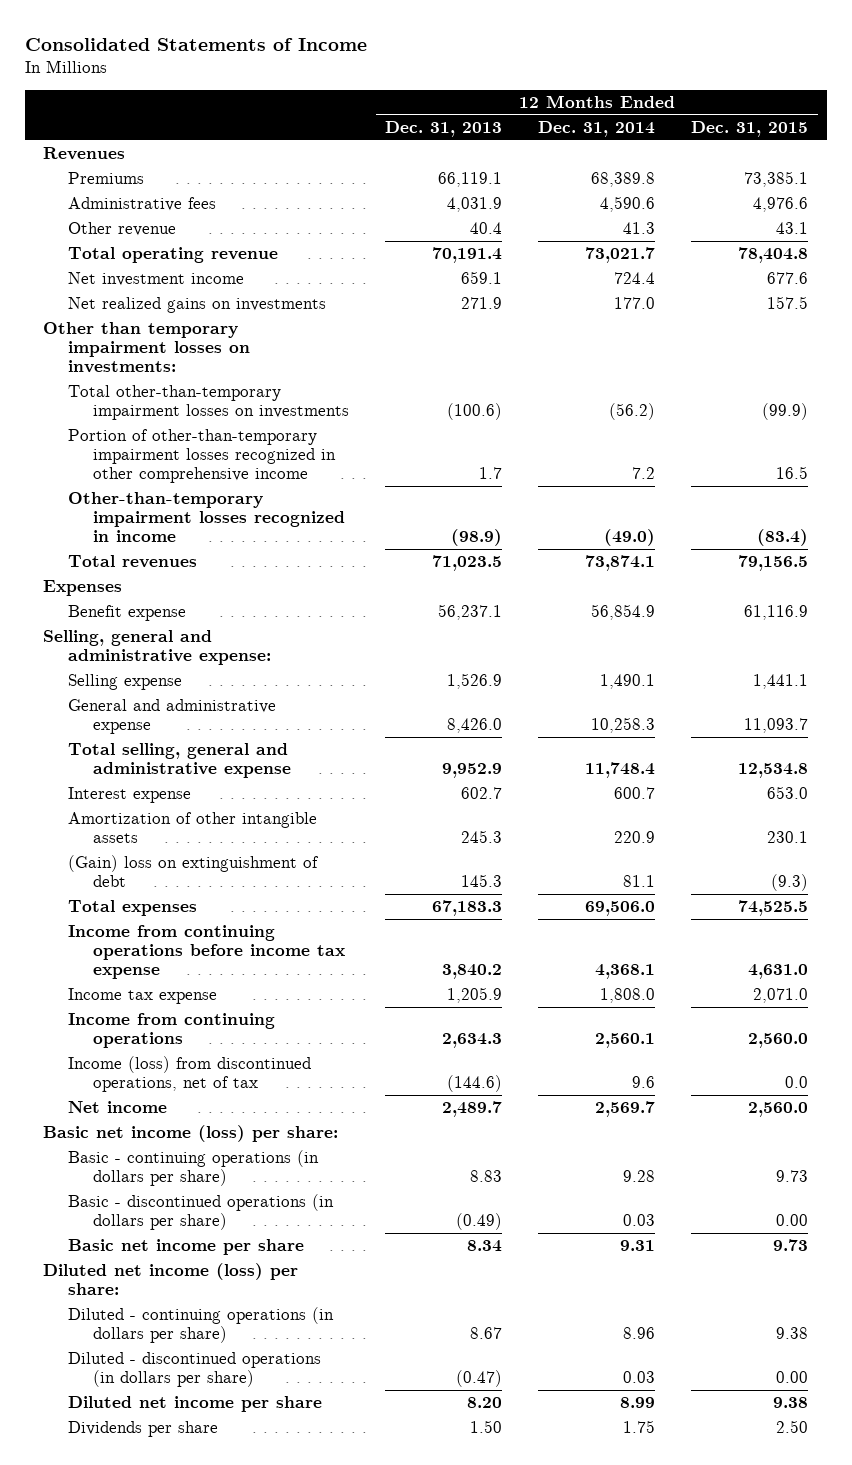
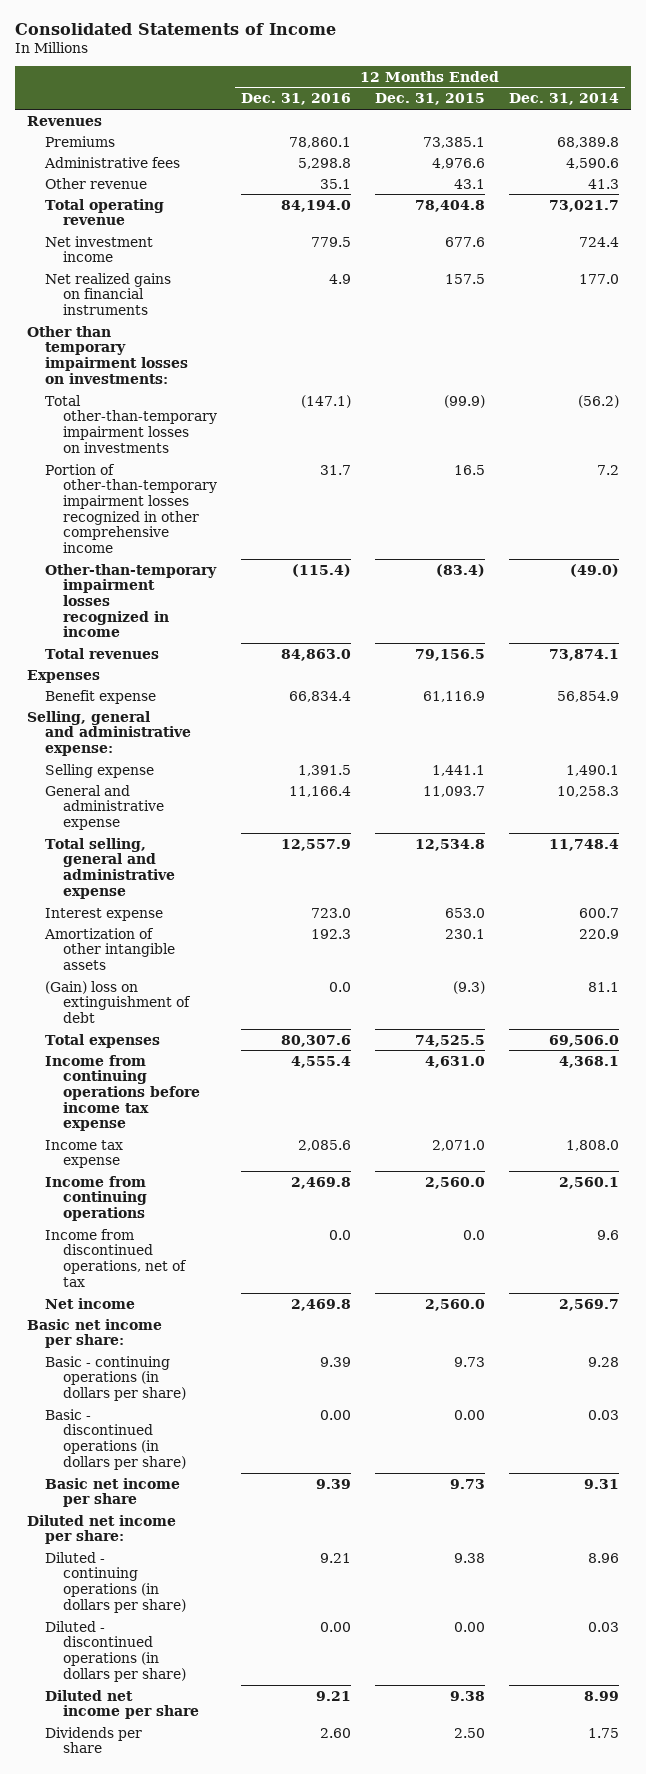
- | 12 Months Ended Dec. 31, 2013 | 12 Months Ended Dec. 31, 2014 | 12 Months Ended Dec. 31, 2015
+ | 12 Months Ended Dec. 31, 2016 | 12 Months Ended Dec. 31, 2015 | 12 Months Ended Dec. 31, 2014
- Net realized gains on investments | 271.9 | 177.0 | 157.5
+ Net realized gains on financial instruments | 4.9 | 157.5 | 177.0
- Income (loss) from discontinued operations, net of tax | (144.6) | 9.6 | 0.0
+ Income from discontinued operations, net of tax | 0.0 | 0.0 | 9.6
- Basic net income (loss) per share:
+ Basic net income per share:
- Diluted net income (loss) per share:
+ Diluted net income per share:

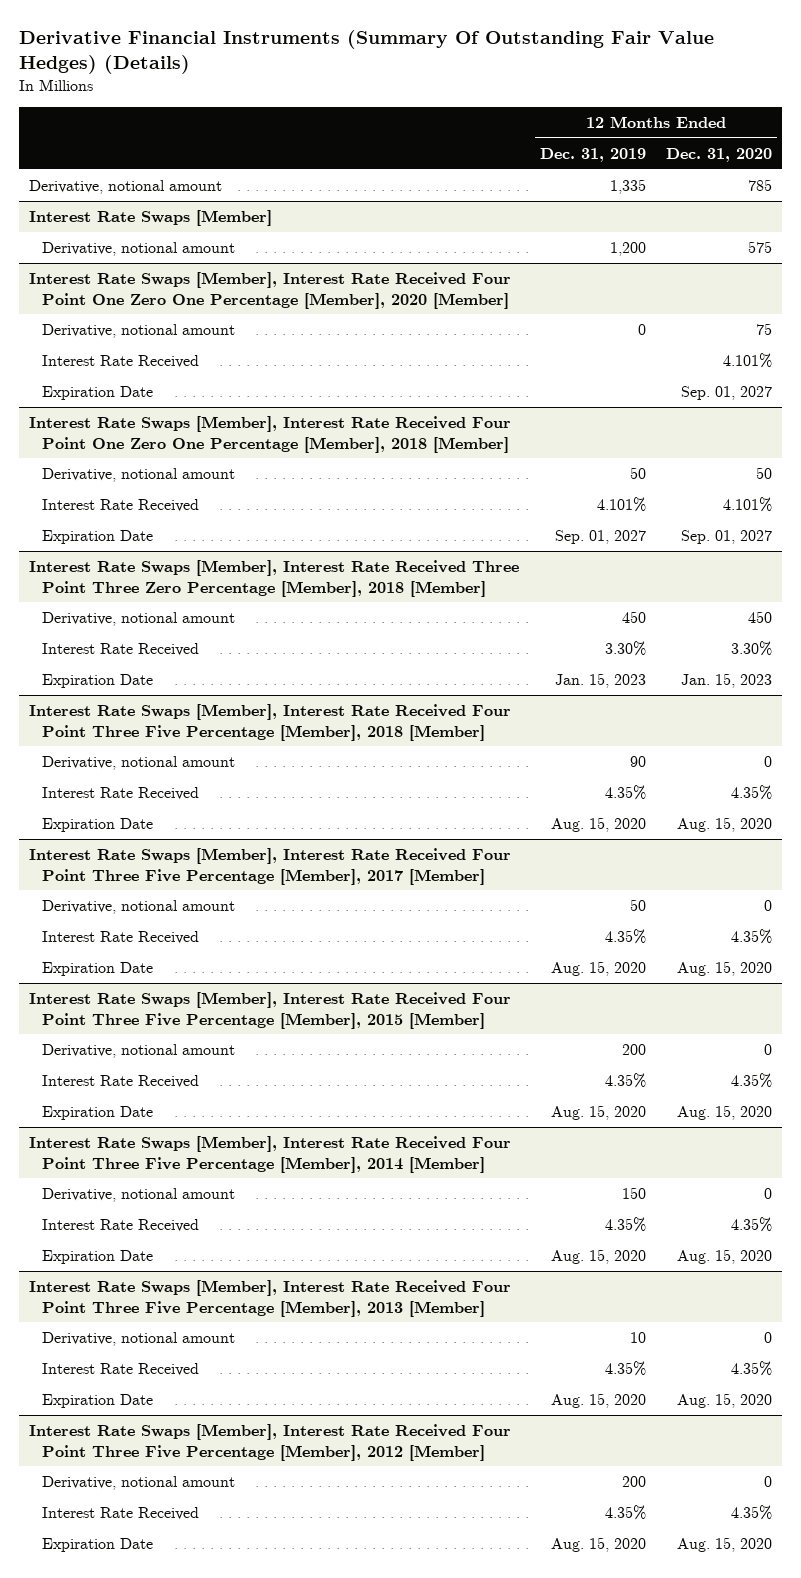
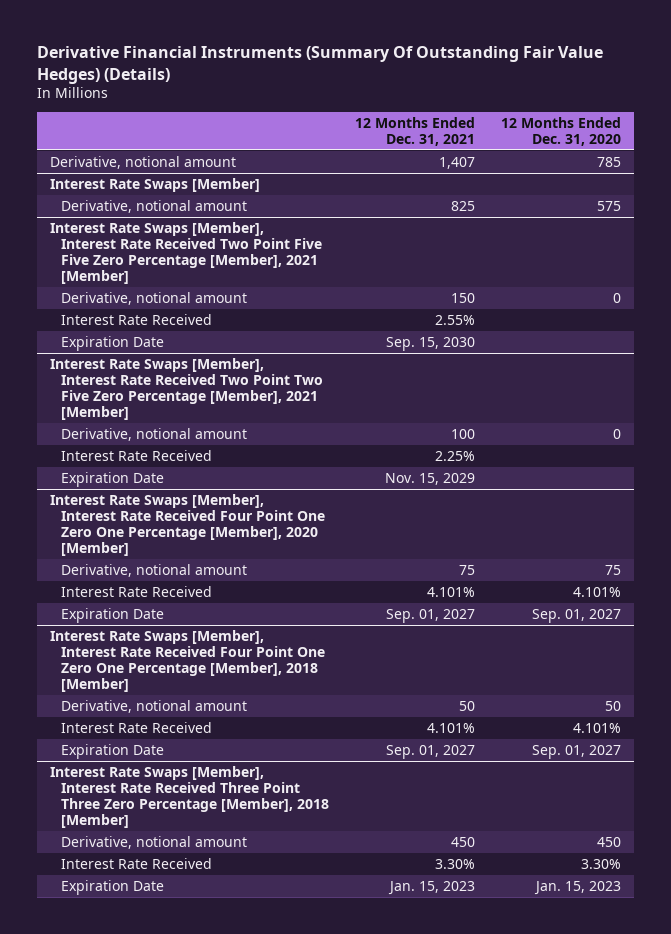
- | 12 Months Ended Dec. 31, 2019 | 12 Months Ended Dec. 31, 2020
+ | 12 Months Ended Dec. 31, 2021 | 12 Months Ended Dec. 31, 2020
+ Interest Rate Swaps [Member], Interest Rate Received Two Point Five Five Zero Percentage [Member], 2021 [Member]
+ Derivative, notional amount | 150 | 0
+ Interest Rate Received | 2.55% |
+ Expiration Date | Sep. 15, 2030 |
+ Interest Rate Swaps [Member], Interest Rate Received Two Point Two Five Zero Percentage [Member], 2021 [Member]
+ Derivative, notional amount | 100 | 0
+ Interest Rate Received | 2.25% |
+ Expiration Date | Nov. 15, 2029 |
- Interest Rate Swaps [Member], Interest Rate Received Four Point Three Five Percentage [Member], 2018 [Member]
- Derivative, notional amount | 90 | 0
- Interest Rate Received | 4.35% | 4.35%
- Expiration Date | Aug. 15, 2020 | Aug. 15, 2020
- Interest Rate Swaps [Member], Interest Rate Received Four Point Three Five Percentage [Member], 2017 [Member]
- Derivative, notional amount | 50 | 0
- Interest Rate Received | 4.35% | 4.35%
- Expiration Date | Aug. 15, 2020 | Aug. 15, 2020
- Interest Rate Swaps [Member], Interest Rate Received Four Point Three Five Percentage [Member], 2015 [Member]
- Derivative, notional amount | 200 | 0
- Interest Rate Received | 4.35% | 4.35%
- Expiration Date | Aug. 15, 2020 | Aug. 15, 2020
- Interest Rate Swaps [Member], Interest Rate Received Four Point Three Five Percentage [Member], 2014 [Member]
- Derivative, notional amount | 150 | 0
- Interest Rate Received | 4.35% | 4.35%
- Expiration Date | Aug. 15, 2020 | Aug. 15, 2020
- Interest Rate Swaps [Member], Interest Rate Received Four Point Three Five Percentage [Member], 2013 [Member]
- Derivative, notional amount | 10 | 0
- Interest Rate Received | 4.35% | 4.35%
- Expiration Date | Aug. 15, 2020 | Aug. 15, 2020
- Interest Rate Swaps [Member], Interest Rate Received Four Point Three Five Percentage [Member], 2012 [Member]
- Derivative, notional amount | 200 | 0
- Interest Rate Received | 4.35% | 4.35%
- Expiration Date | Aug. 15, 2020 | Aug. 15, 2020

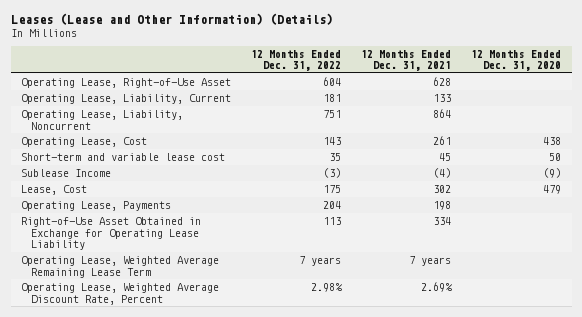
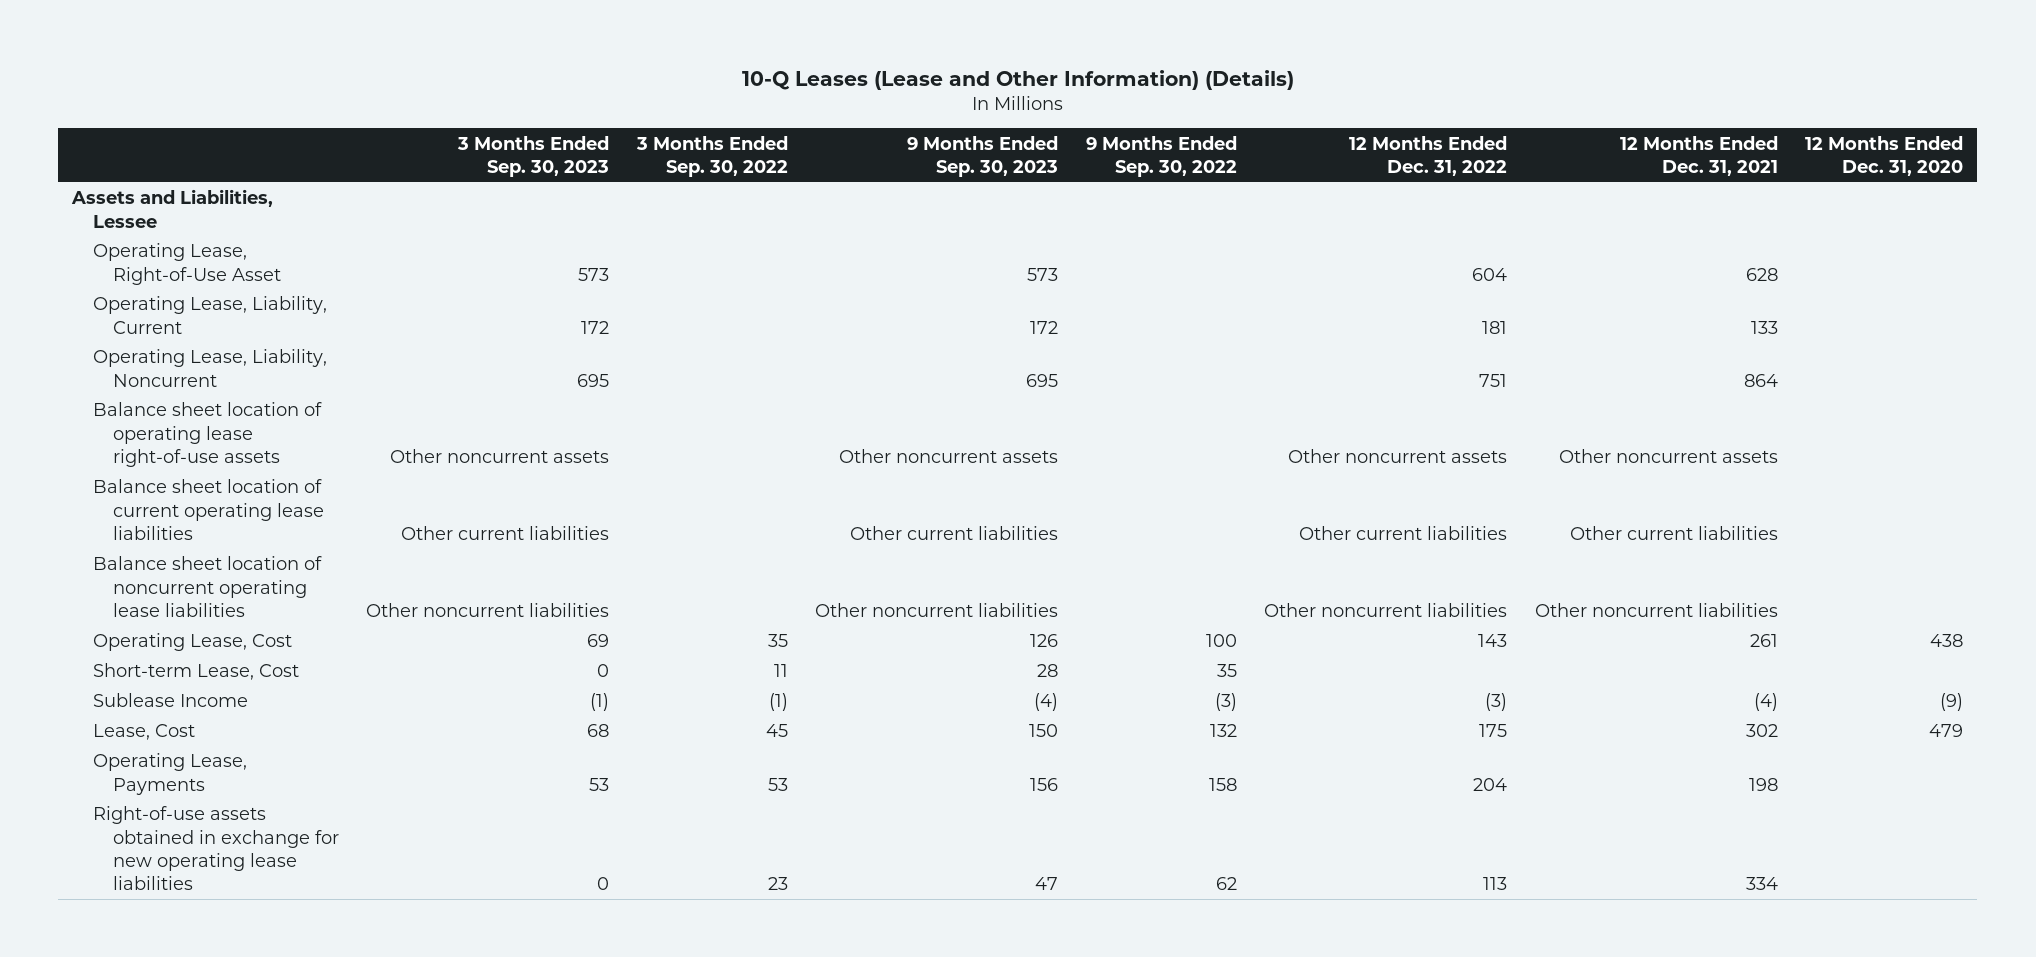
- Leases (Lease and Other Information) (Details)
+ 10-Q Leases (Lease and Other Information) (Details)
- | 12 Months Ended Dec. 31, 2022 | 12 Months Ended Dec. 31, 2021 | 12 Months Ended Dec. 31, 2020
+ | 3 Months Ended Sep. 30, 2023 | 3 Months Ended Sep. 30, 2022 | 9 Months Ended Sep. 30, 2023 | 9 Months Ended Sep. 30, 2022 | 12 Months Ended Dec. 31, 2022 | 12 Months Ended Dec. 31, 2021 | 12 Months Ended Dec. 31, 2020
+ Assets and Liabilities, Lessee
+ Balance sheet location of operating lease right-of-use assets | Other noncurrent assets | | Other noncurrent assets | | Other noncurrent assets | Other noncurrent assets |
+ Balance sheet location of current operating lease liabilities | Other current liabilities | | Other current liabilities | | Other current liabilities | Other current liabilities |
+ Balance sheet location of noncurrent operating lease liabilities | Other noncurrent liabilities | | Other noncurrent liabilities | | Other noncurrent liabilities | Other noncurrent liabilities |
- Short-term and variable lease cost | 35 | 45 | 50
+ Short-term Lease, Cost | 0 | 11 | 28 | 35 | | |
- Right-of-Use Asset Obtained in Exchange for Operating Lease Liability | 113 | 334 |
- Operating Lease, Weighted Average Remaining Lease Term | 7 years | 7 years |
- Operating Lease, Weighted Average Discount Rate, Percent | 2.98% | 2.69% |
+ Right-of-use assets obtained in exchange for new operating lease liabilities | 0 | 23 | 47 | 62 | 113 | 334 |

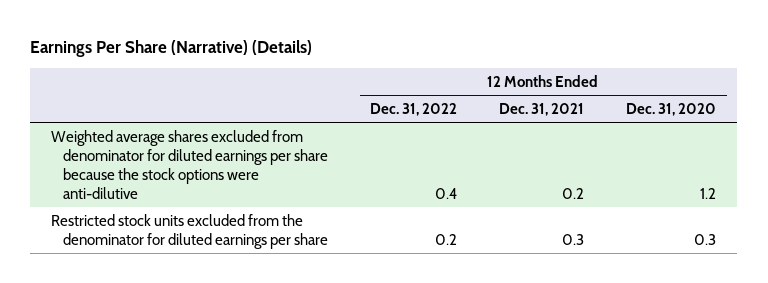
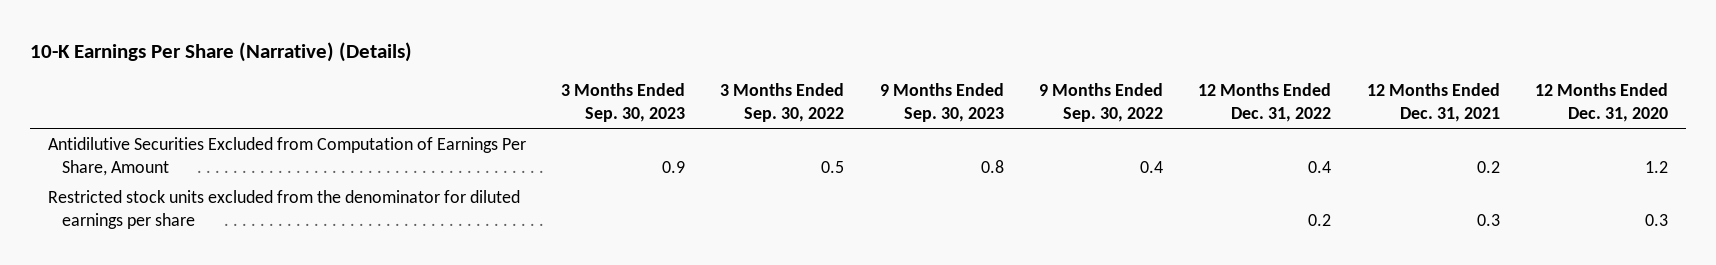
- Earnings Per Share (Narrative) (Details)
+ 10-K Earnings Per Share (Narrative) (Details)
- | 12 Months Ended Dec. 31, 2022 | 12 Months Ended Dec. 31, 2021 | 12 Months Ended Dec. 31, 2020
+ | 3 Months Ended Sep. 30, 2023 | 3 Months Ended Sep. 30, 2022 | 9 Months Ended Sep. 30, 2023 | 9 Months Ended Sep. 30, 2022 | 12 Months Ended Dec. 31, 2022 | 12 Months Ended Dec. 31, 2021 | 12 Months Ended Dec. 31, 2020
- Weighted average shares excluded from denominator for diluted earnings per share because the stock options were anti-dilutive | 0.4 | 0.2 | 1.2
+ Antidilutive Securities Excluded from Computation of Earnings Per Share, Amount | 0.9 | 0.5 | 0.8 | 0.4 | 0.4 | 0.2 | 1.2

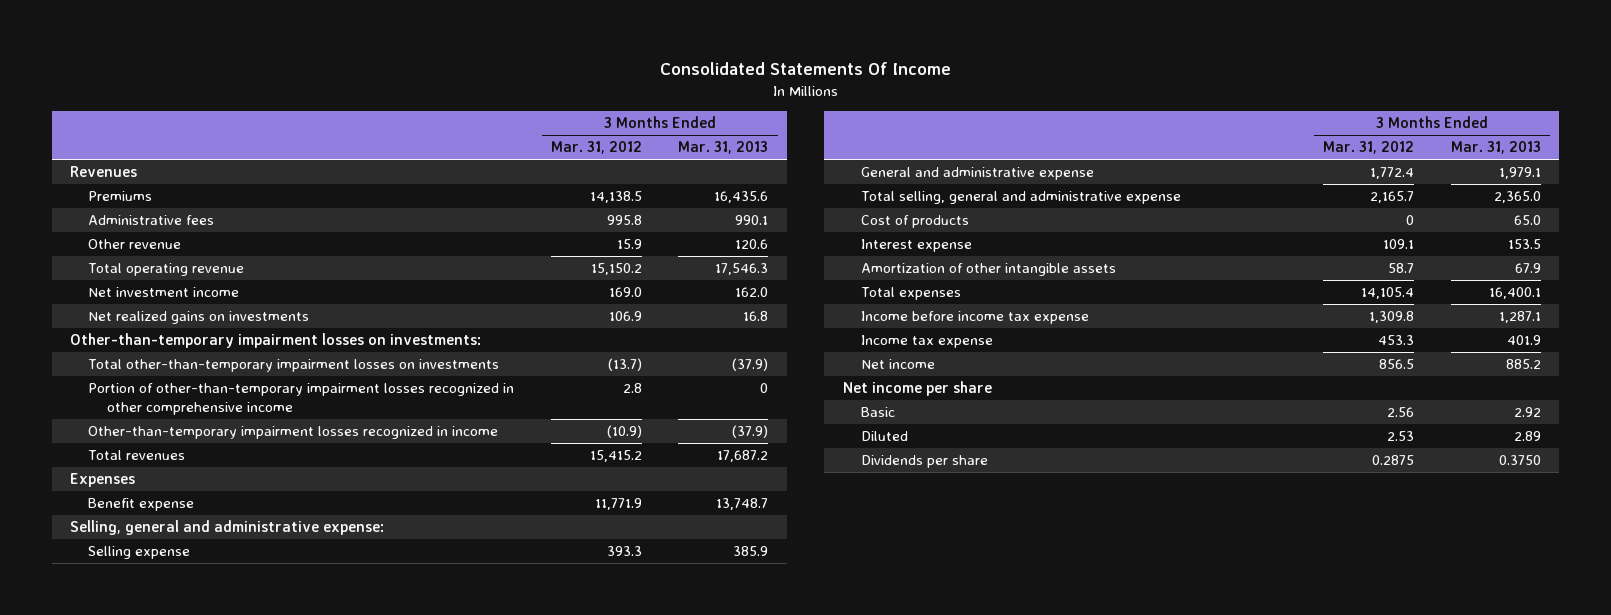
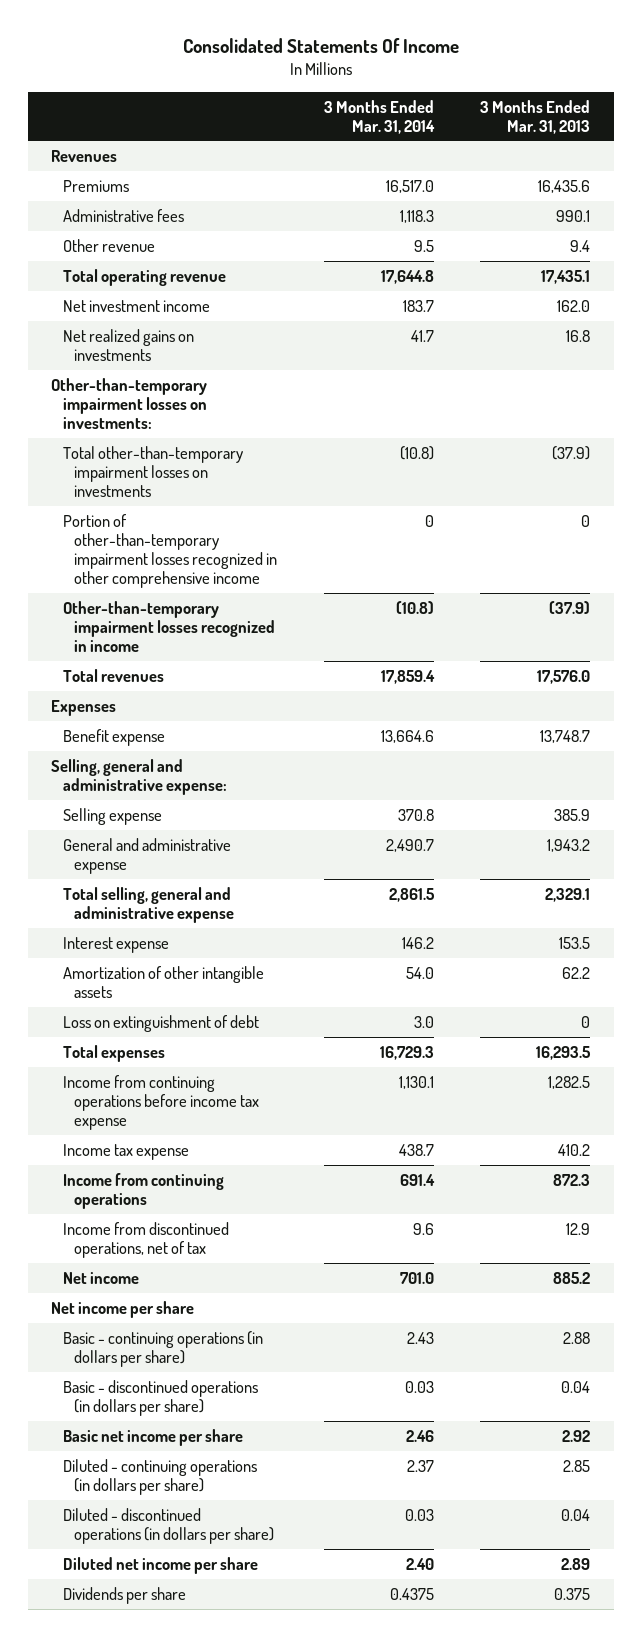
- | 3 Months Ended Mar. 31, 2012 | 3 Months Ended Mar. 31, 2013
+ | 3 Months Ended Mar. 31, 2014 | 3 Months Ended Mar. 31, 2013
- Other revenue | 15.9 | 120.6
- Total operating revenue | 15,150.2 | 17,546.3
+ Other revenue | 9.5 | 9.4
+ Total operating revenue | 17,644.8 | 17,435.1
- Total revenues | 15,415.2 | 17,687.2
+ Total revenues | 17,859.4 | 17,576.0
- General and administrative expense | 1,772.4 | 1,979.1
- Total selling, general and administrative expense | 2,165.7 | 2,365.0
- Cost of products | 0 | 65.0
+ General and administrative expense | 2,490.7 | 1,943.2
+ Total selling, general and administrative expense | 2,861.5 | 2,329.1
- Amortization of other intangible assets | 58.7 | 67.9
- Total expenses | 14,105.4 | 16,400.1
- Income before income tax expense | 1,309.8 | 1,287.1
- Income tax expense | 453.3 | 401.9
+ Amortization of other intangible assets | 54.0 | 62.2
+ Loss on extinguishment of debt | 3.0 | 0
+ Total expenses | 16,729.3 | 16,293.5
+ Income from continuing operations before income tax expense | 1,130.1 | 1,282.5
+ Income tax expense | 438.7 | 410.2
+ Income from continuing operations | 691.4 | 872.3
+ Income from discontinued operations, net of tax | 9.6 | 12.9
- Basic | 2.56 | 2.92
- Diluted | 2.53 | 2.89
- Dividends per share | 0.2875 | 0.3750
+ Basic - continuing operations (in dollars per share) | 2.43 | 2.88
+ Basic - discontinued operations (in dollars per share) | 0.03 | 0.04
+ Basic net income per share | 2.46 | 2.92
+ Diluted - continuing operations (in dollars per share) | 2.37 | 2.85
+ Diluted - discontinued operations (in dollars per share) | 0.03 | 0.04
+ Diluted net income per share | 2.40 | 2.89
+ Dividends per share | 0.4375 | 0.375

